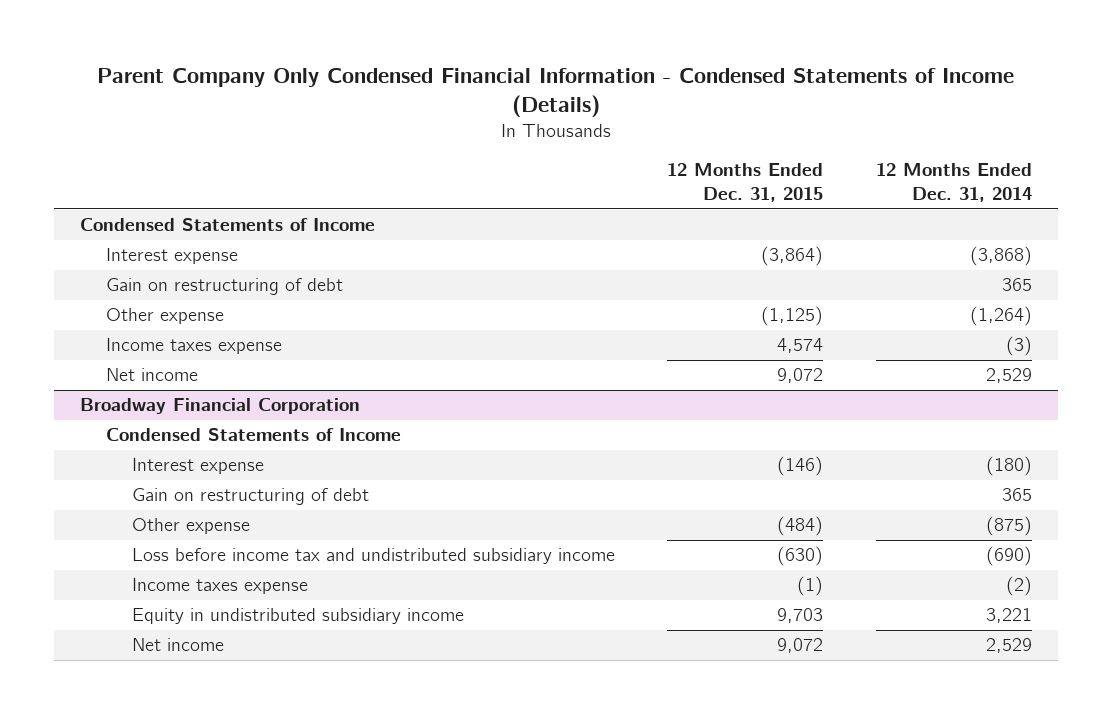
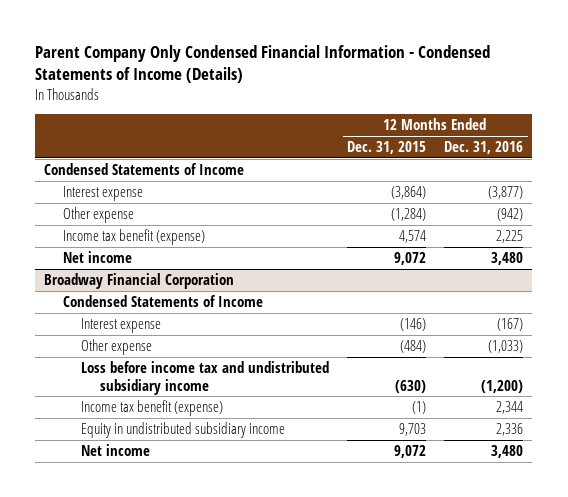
- | 12 Months Ended Dec. 31, 2015 | 12 Months Ended Dec. 31, 2014
+ | 12 Months Ended Dec. 31, 2015 | 12 Months Ended Dec. 31, 2016
- Gain on restructuring of debt | | 365
- Other expense | (1,125) | (1,264)
- Income taxes expense | 4,574 | (3)
+ Other expense | (1,284) | (942)
+ Income tax benefit (expense) | 4,574 | 2,225
@ Broadway Financial Corporation
- Gain on restructuring of debt | | 365
- Income taxes expense | (1) | (2)
+ Income tax benefit (expense) | (1) | 2,344

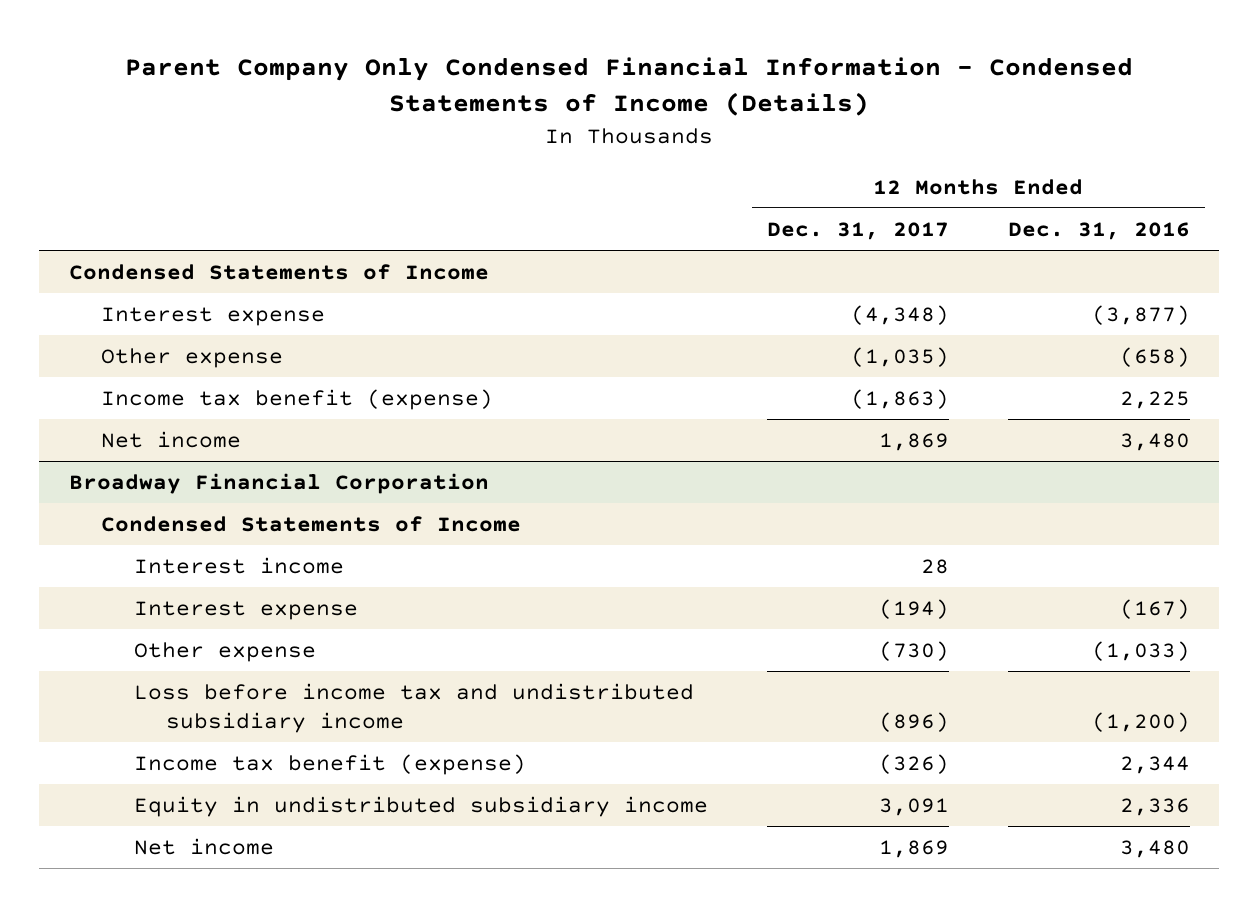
- | 12 Months Ended Dec. 31, 2015 | 12 Months Ended Dec. 31, 2016
+ | 12 Months Ended Dec. 31, 2017 | 12 Months Ended Dec. 31, 2016
- Other expense | (1,284) | (942)
+ Other expense | (1,035) | (658)
@ Broadway Financial Corporation
+ Interest income | 28 |

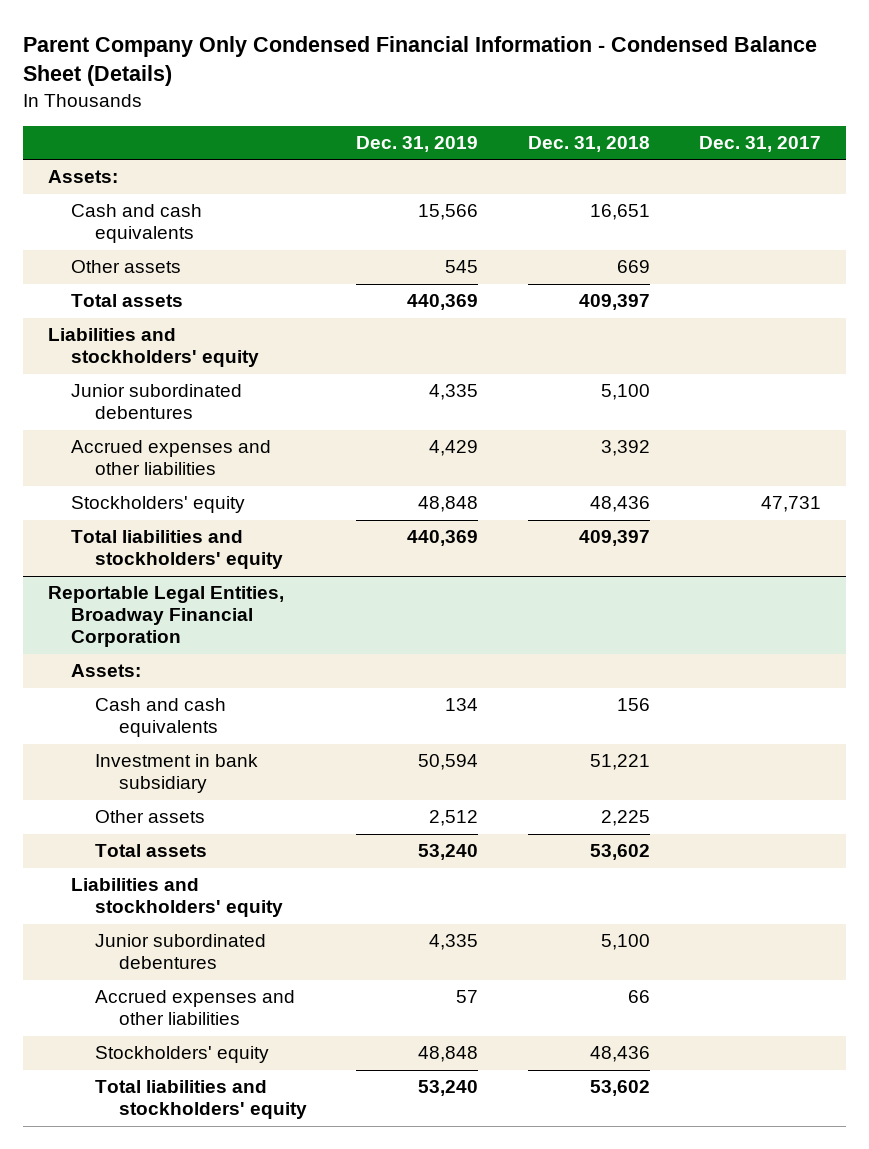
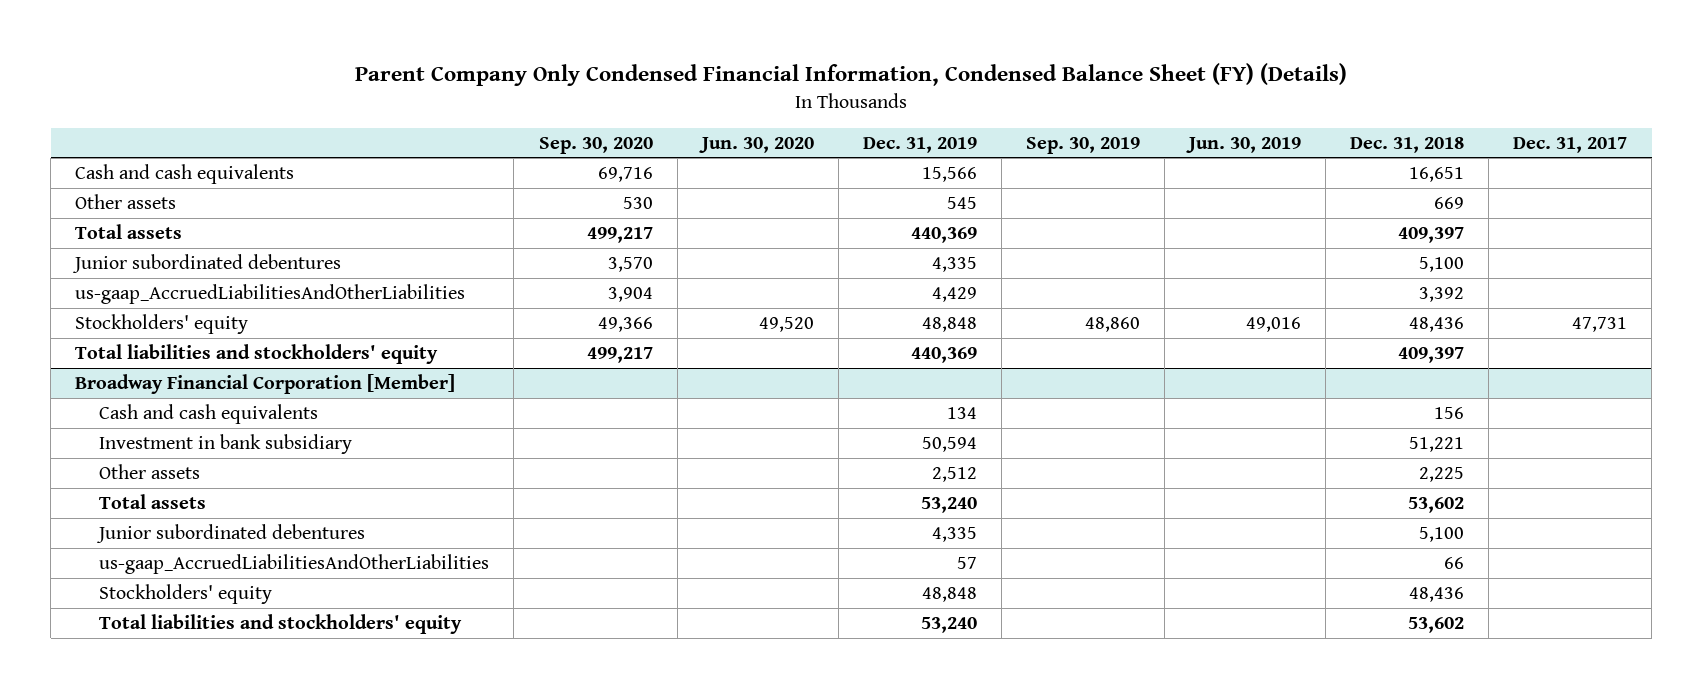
- Parent Company Only Condensed Financial Information - Condensed Balance Sheet (Details)
+ Parent Company Only Condensed Financial Information, Condensed Balance Sheet (FY) (Details)
- | Dec. 31, 2019 | Dec. 31, 2018 | Dec. 31, 2017
+ | Sep. 30, 2020 | Jun. 30, 2020 | Dec. 31, 2019 | Sep. 30, 2019 | Jun. 30, 2019 | Dec. 31, 2018 | Dec. 31, 2017
- Assets:
- Liabilities and stockholders' equity
- Accrued expenses and other liabilities | 4,429 | 3,392 |
+ us-gaap_AccruedLiabilitiesAndOtherLiabilities | 3,904 | | 4,429 | | | 3,392 |
- Reportable Legal Entities, Broadway Financial Corporation
- Assets:
+ Broadway Financial Corporation [Member]
- Liabilities and stockholders' equity
- Accrued expenses and other liabilities | 57 | 66 |
+ us-gaap_AccruedLiabilitiesAndOtherLiabilities | | | 57 | | | 66 |

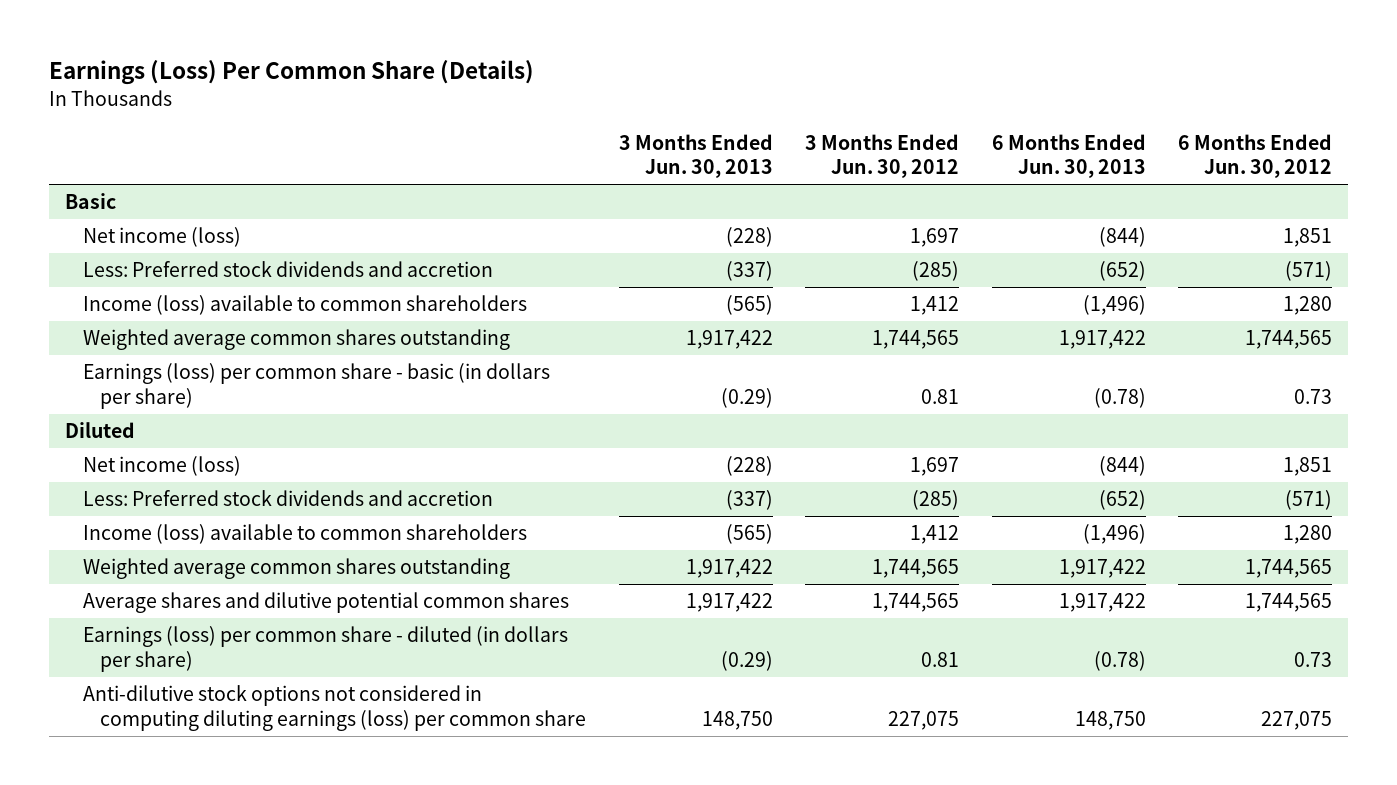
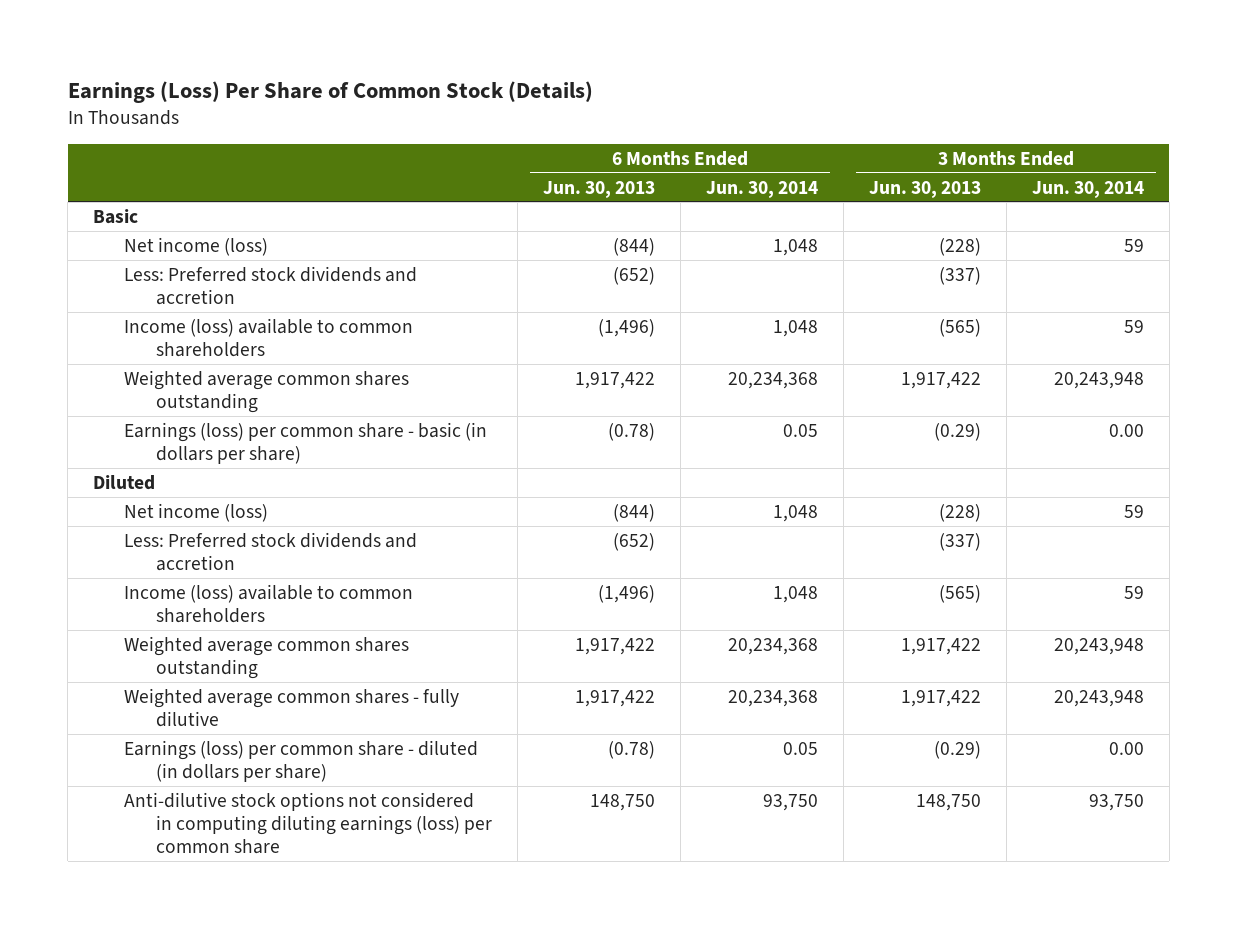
- Earnings (Loss) Per Common Share (Details)
+ Earnings (Loss) Per Share of Common Stock (Details)
- | 3 Months Ended Jun. 30, 2013 | 3 Months Ended Jun. 30, 2012 | 6 Months Ended Jun. 30, 2013 | 6 Months Ended Jun. 30, 2012
+ | 6 Months Ended Jun. 30, 2013 | 6 Months Ended Jun. 30, 2014 | 3 Months Ended Jun. 30, 2013 | 3 Months Ended Jun. 30, 2014
- Average shares and dilutive potential common shares | 1,917,422 | 1,744,565 | 1,917,422 | 1,744,565
+ Weighted average common shares - fully dilutive | 1,917,422 | 20,234,368 | 1,917,422 | 20,243,948

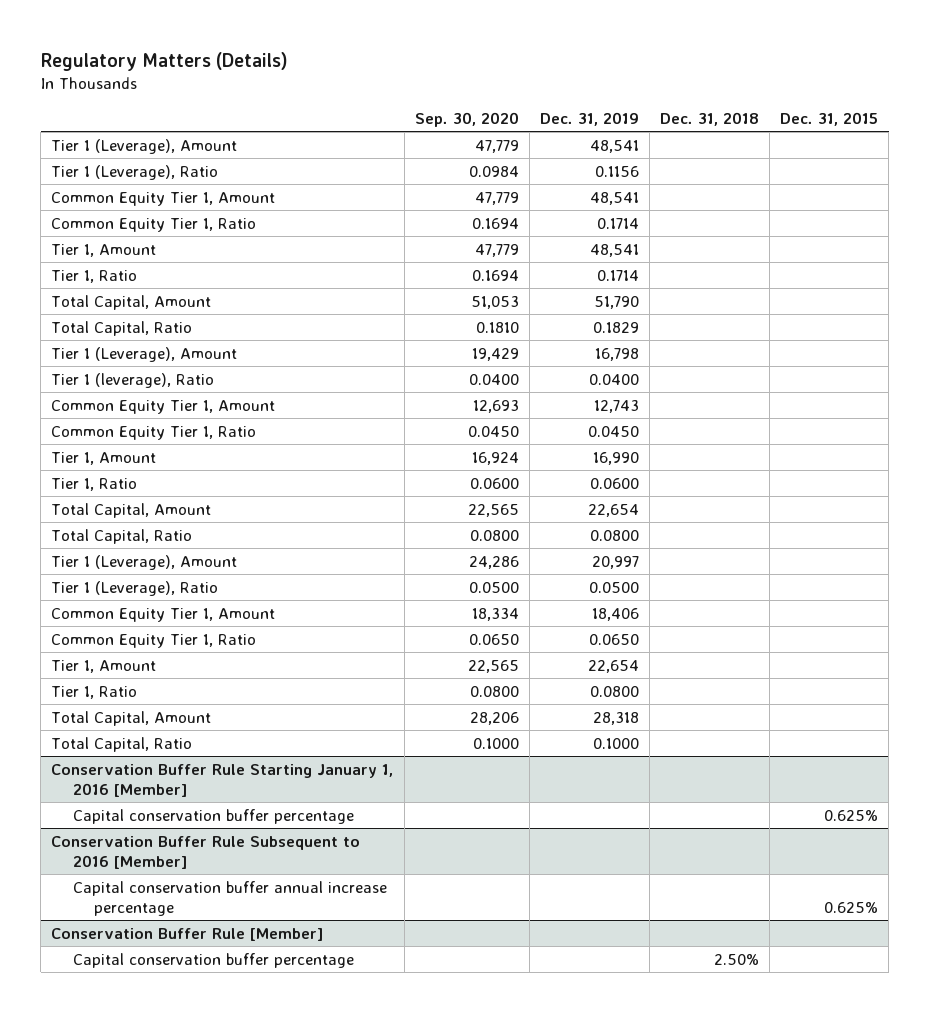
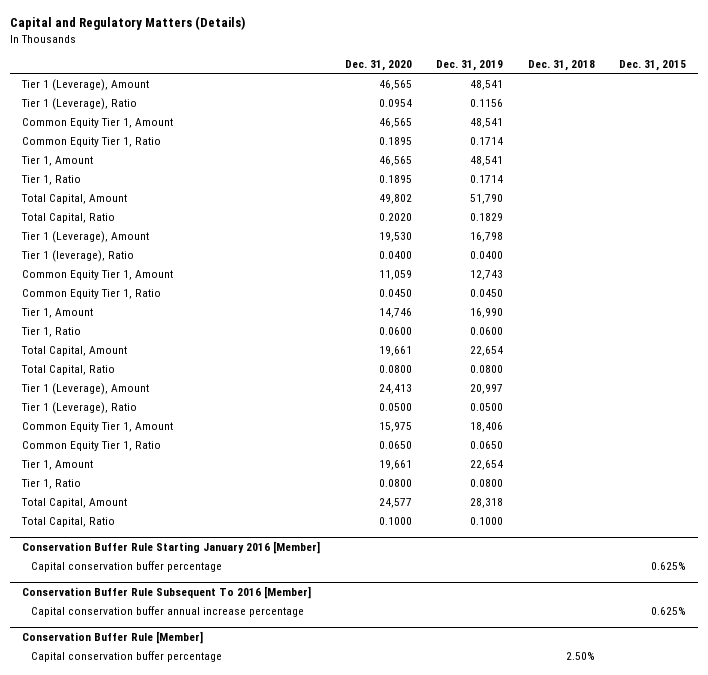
- Regulatory Matters (Details)
+ Capital and Regulatory Matters (Details)
- | Sep. 30, 2020 | Dec. 31, 2019 | Dec. 31, 2018 | Dec. 31, 2015
+ | Dec. 31, 2020 | Dec. 31, 2019 | Dec. 31, 2018 | Dec. 31, 2015
- Conservation Buffer Rule Starting January 1, 2016 [Member]
+ Conservation Buffer Rule Starting January 2016 [Member]
- Conservation Buffer Rule Subsequent to 2016 [Member]
+ Conservation Buffer Rule Subsequent To 2016 [Member]

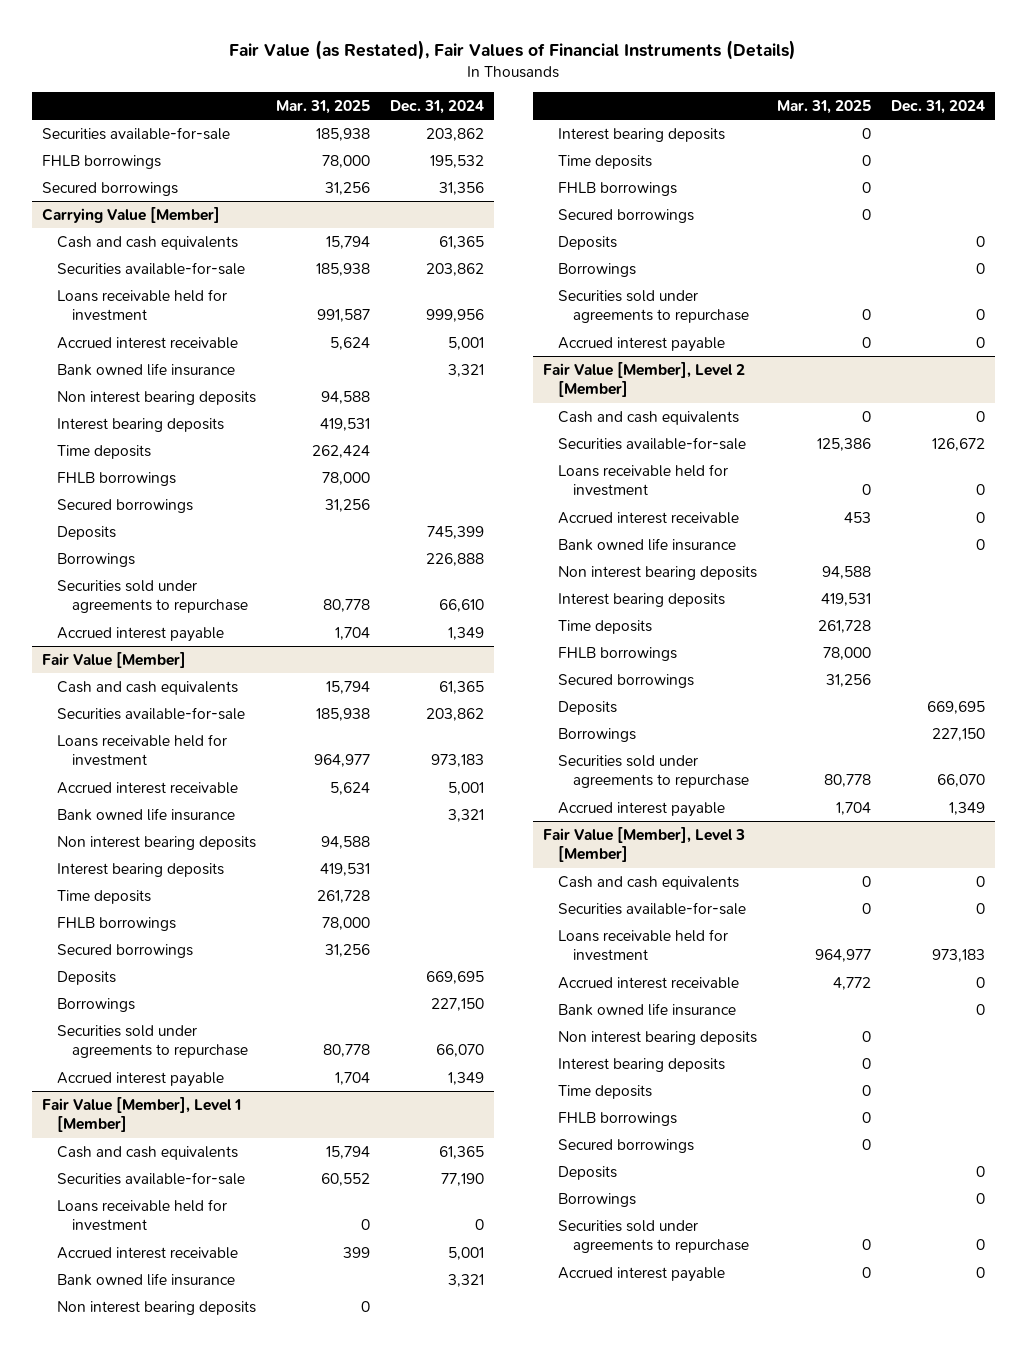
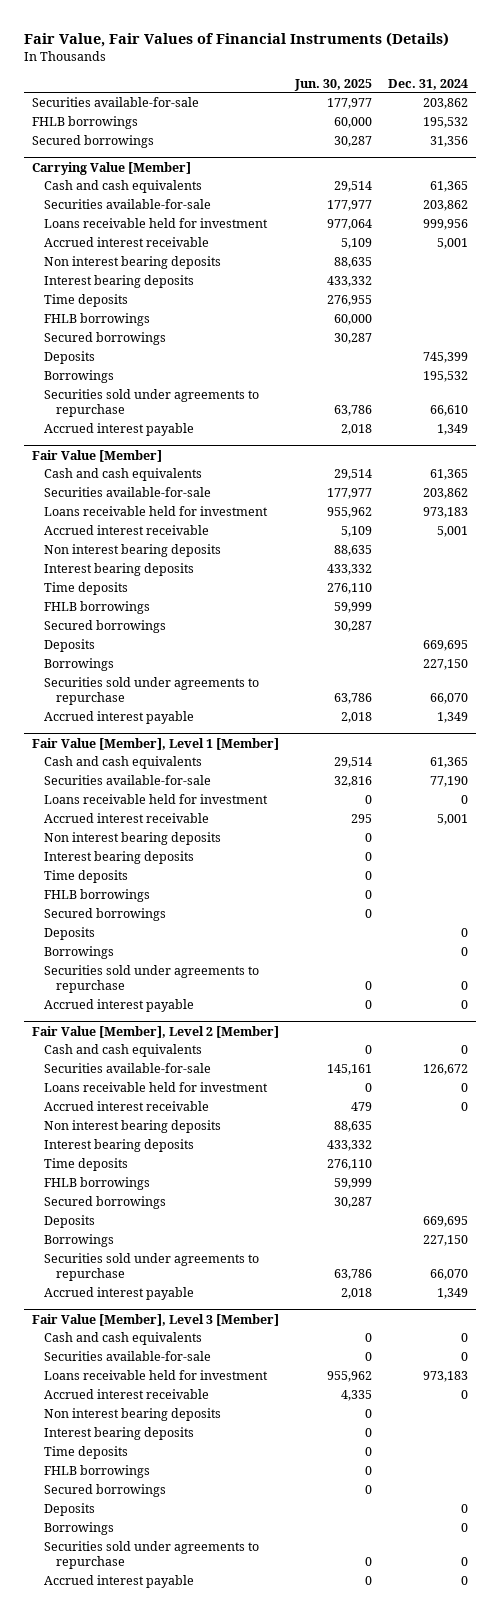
- Fair Value (as Restated), Fair Values of Financial Instruments (Details)
+ Fair Value, Fair Values of Financial Instruments (Details)
- | Mar. 31, 2025 | Dec. 31, 2024
+ | Jun. 30, 2025 | Dec. 31, 2024
@ Carrying Value [Member]
- Bank owned life insurance | | 3,321
- Borrowings | | 226,888
+ Borrowings | | 195,532
@ Fair Value [Member]
- Bank owned life insurance | | 3,321
@ Fair Value [Member], Level 1 [Member]
- Bank owned life insurance | | 3,321
@ Fair Value [Member], Level 2 [Member]
- Bank owned life insurance | | 0
@ Fair Value [Member], Level 3 [Member]
- Bank owned life insurance | | 0

